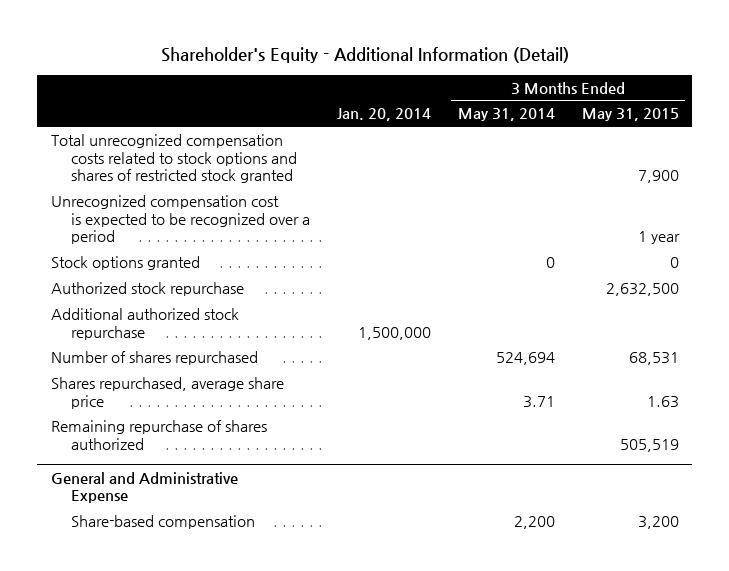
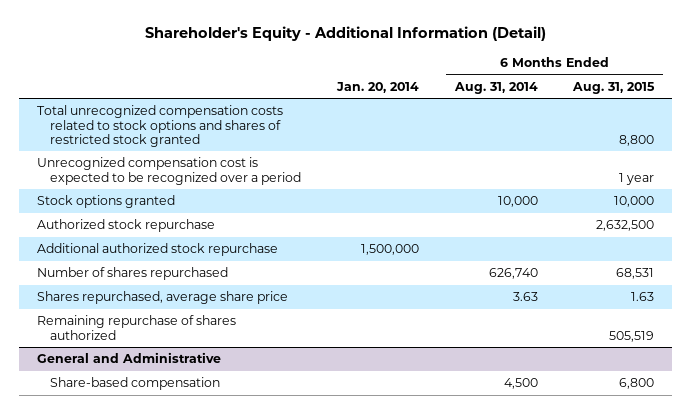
- | Jan. 20, 2014 | 3 Months Ended May 31, 2014 | 3 Months Ended May 31, 2015
+ | Jan. 20, 2014 | 6 Months Ended Aug. 31, 2014 | 6 Months Ended Aug. 31, 2015
- General and Administrative Expense
+ General and Administrative

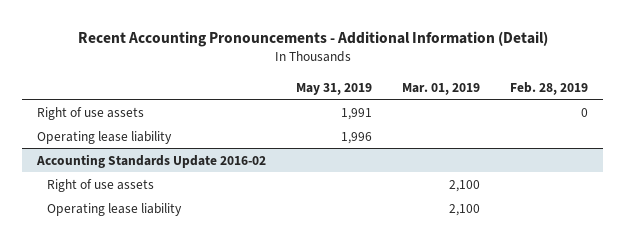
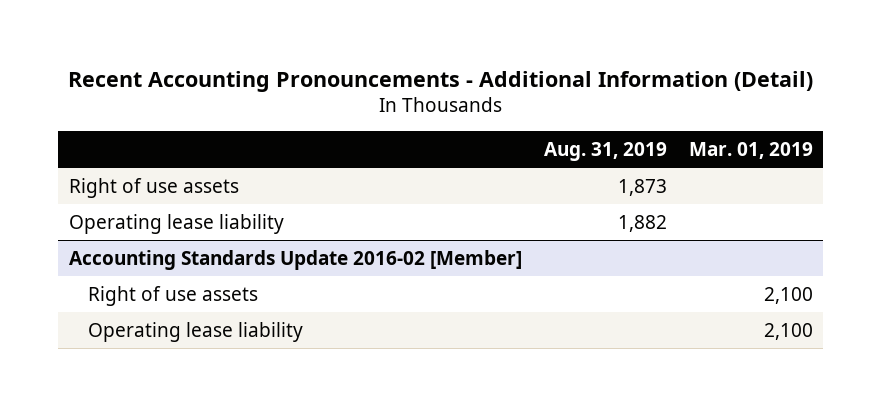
- | May 31, 2019 | Mar. 01, 2019 | Feb. 28, 2019
+ | Aug. 31, 2019 | Mar. 01, 2019
- Accounting Standards Update 2016-02
+ Accounting Standards Update 2016-02 [Member]

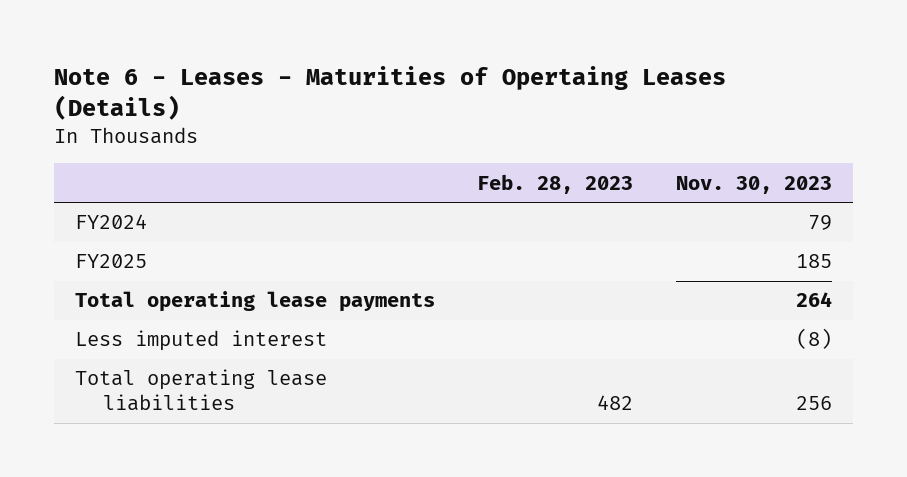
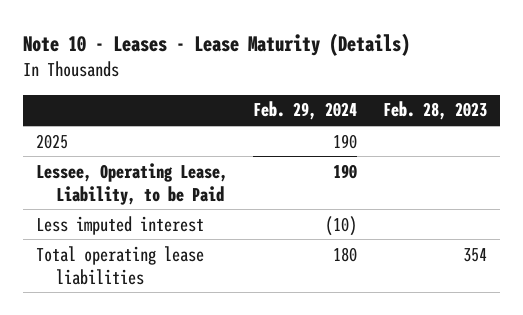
- Note 6 - Leases - Maturities of Opertaing Leases (Details)
+ Note 10 - Leases - Lease Maturity (Details)
- | Feb. 28, 2023 | Nov. 30, 2023
+ | Feb. 29, 2024 | Feb. 28, 2023
- FY2024 | | 79
- FY2025 | | 185
- Total operating lease payments | | 264
+ 2025 | 190 |
+ Lessee, Operating Lease, Liability, to be Paid | 190 |
- Total operating lease liabilities | 482 | 256
+ Total operating lease liabilities | 180 | 354

